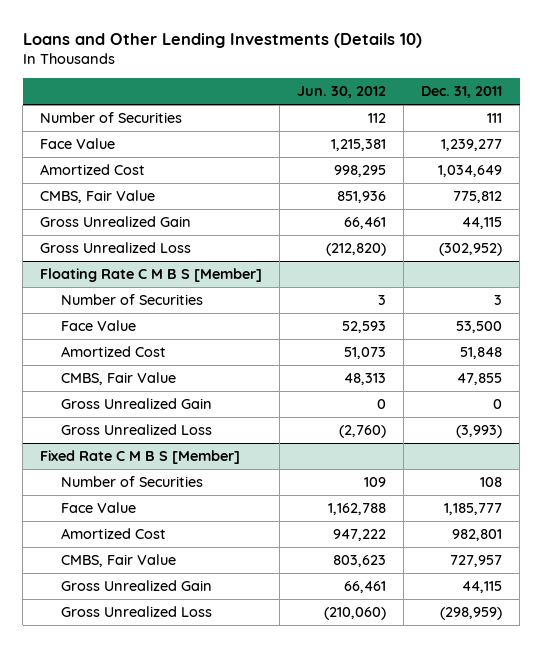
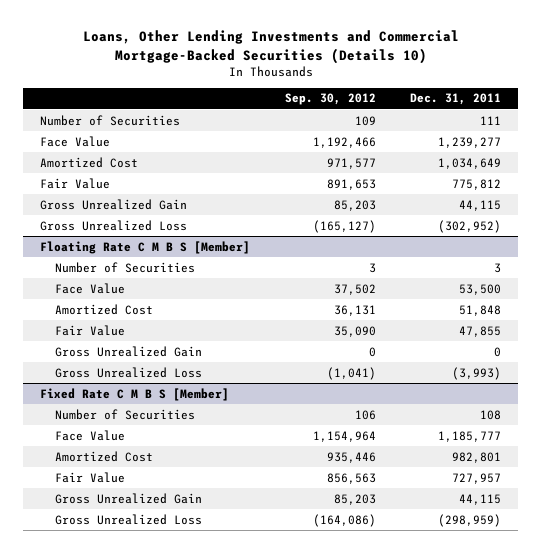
- Loans and Other Lending Investments (Details 10)
+ Loans, Other Lending Investments and Commercial Mortgage-Backed Securities (Details 10)
- | Jun. 30, 2012 | Dec. 31, 2011
+ | Sep. 30, 2012 | Dec. 31, 2011
- CMBS, Fair Value | 851,936 | 775,812
+ Fair Value | 891,653 | 775,812
@ Floating Rate C M B S [Member]
- CMBS, Fair Value | 48,313 | 47,855
+ Fair Value | 35,090 | 47,855
@ Fixed Rate C M B S [Member]
- CMBS, Fair Value | 803,623 | 727,957
+ Fair Value | 856,563 | 727,957

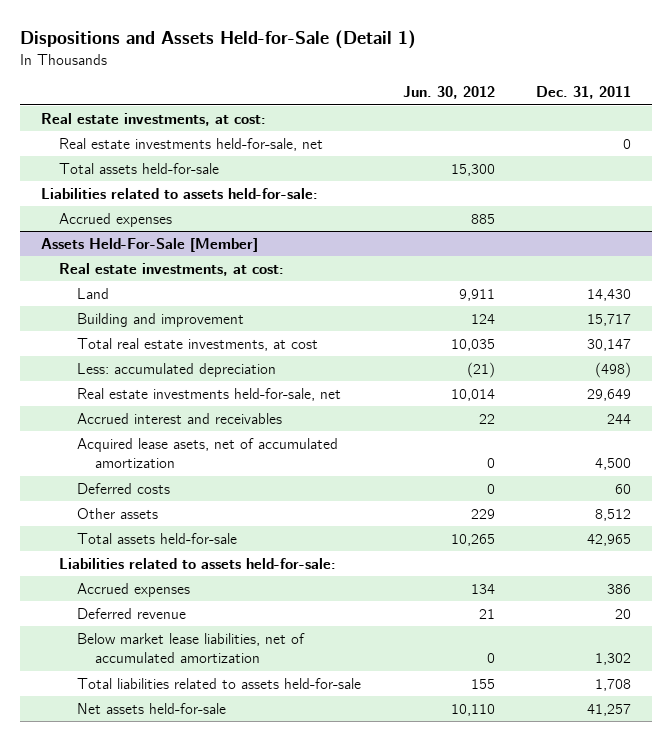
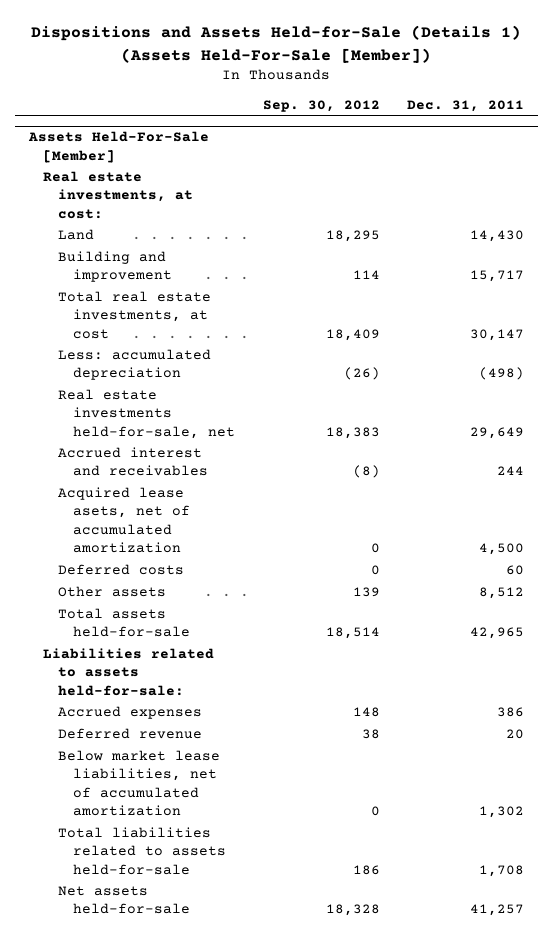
- Dispositions and Assets Held-for-Sale (Detail 1)
+ Dispositions and Assets Held-for-Sale (Details 1) (Assets Held-For-Sale [Member])
- | Jun. 30, 2012 | Dec. 31, 2011
+ | Sep. 30, 2012 | Dec. 31, 2011
- Real estate investments, at cost:
- Real estate investments held-for-sale, net | | 0
- Total assets held-for-sale | 15,300 |
- Liabilities related to assets held-for-sale:
- Accrued expenses | 885 |

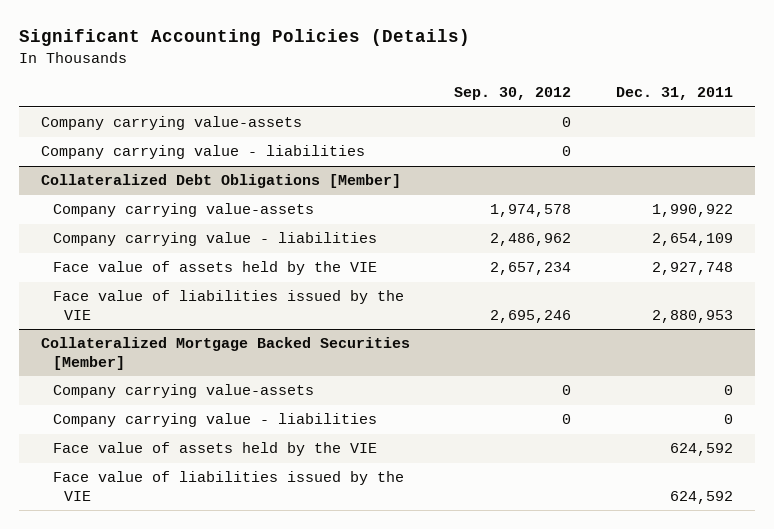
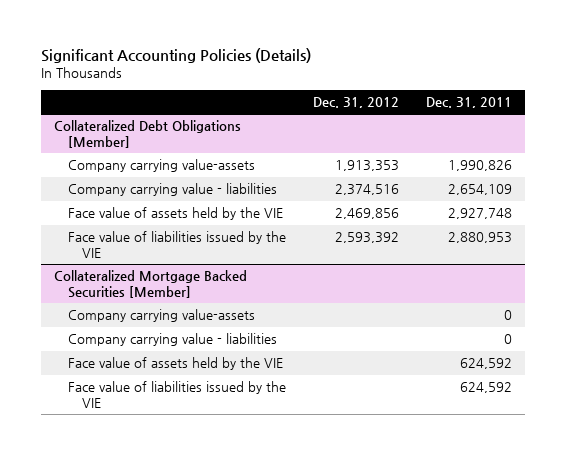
- | Sep. 30, 2012 | Dec. 31, 2011
+ | Dec. 31, 2012 | Dec. 31, 2011
- Company carrying value-assets | 0 |
- Company carrying value - liabilities | 0 |
@ Collateralized Debt Obligations [Member]
- Company carrying value-assets | 1,974,578 | 1,990,922
+ Company carrying value-assets | 1,913,353 | 1,990,826

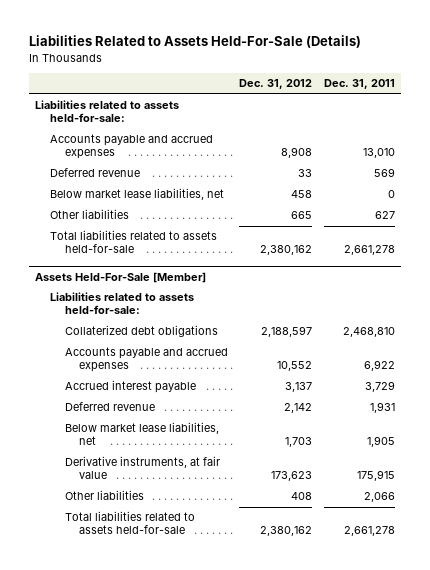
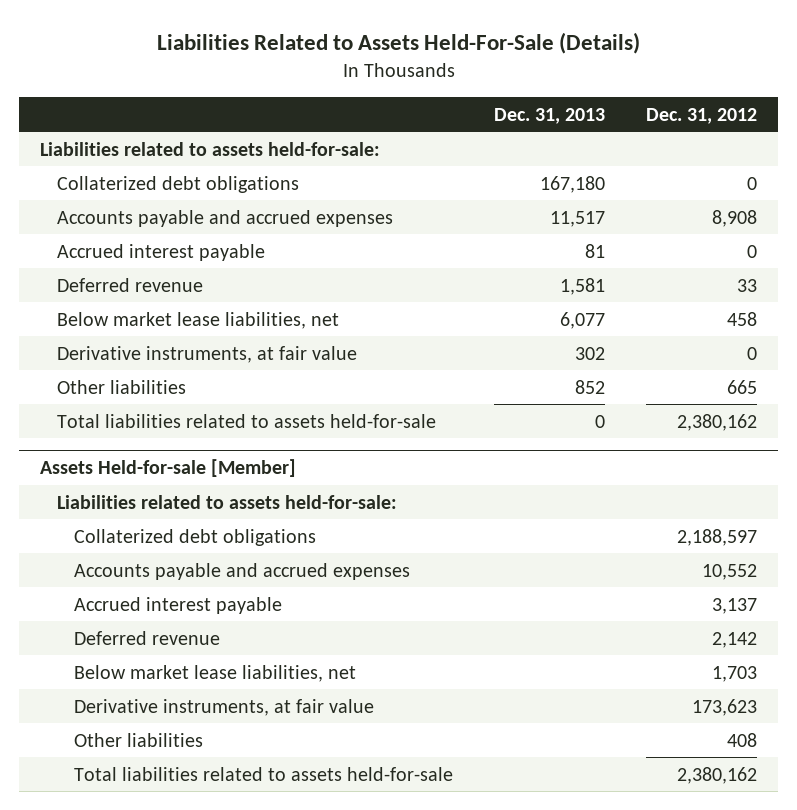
- | Dec. 31, 2012 | Dec. 31, 2011
+ | Dec. 31, 2013 | Dec. 31, 2012
+ Collaterized debt obligations | 167,180 | 0
+ Accrued interest payable | 81 | 0
+ Derivative instruments, at fair value | 302 | 0
- Assets Held-For-Sale [Member]
+ Assets Held-for-sale [Member]

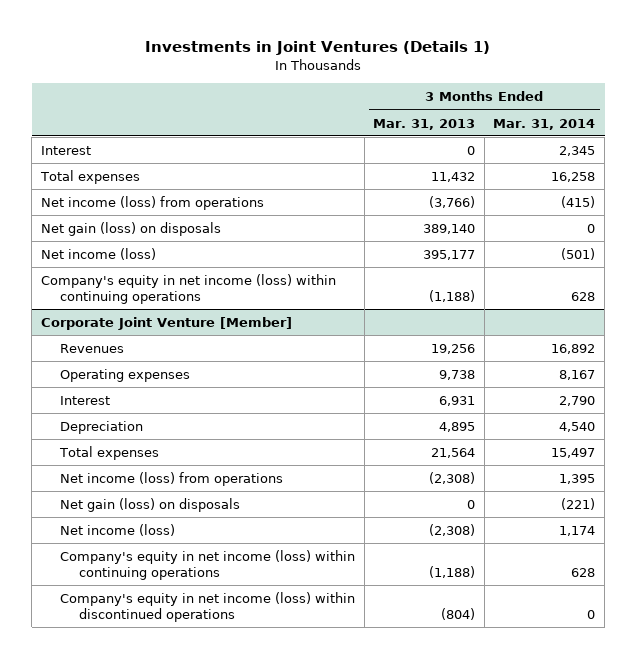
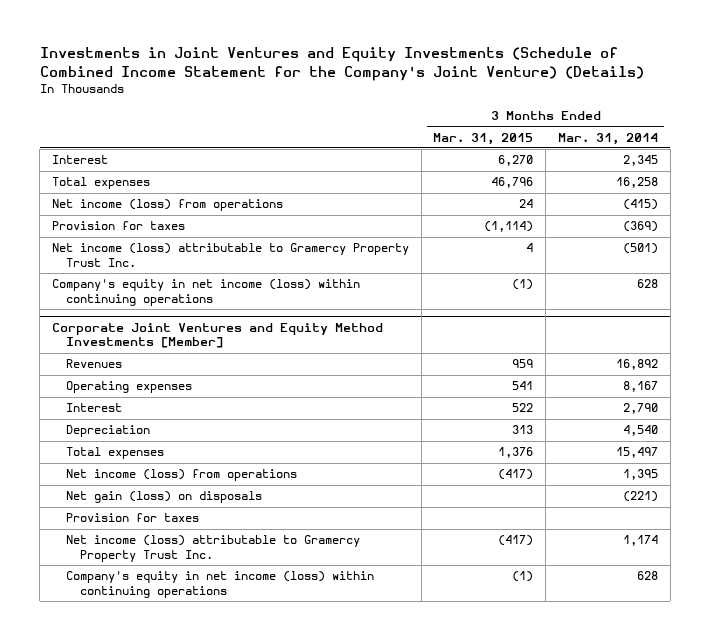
- Investments in Joint Ventures (Details 1)
+ Investments in Joint Ventures and Equity Investments (Schedule of Combined Income Statement for the Company's Joint Venture) (Details)
- | 3 Months Ended Mar. 31, 2013 | 3 Months Ended Mar. 31, 2014
+ | 3 Months Ended Mar. 31, 2015 | 3 Months Ended Mar. 31, 2014
- Net gain (loss) on disposals | 389,140 | 0
- Net income (loss) | 395,177 | (501)
+ Provision for taxes | (1,114) | (369)
+ Net income (loss) attributable to Gramercy Property Trust Inc. | 4 | (501)
- Corporate Joint Venture [Member]
+ Corporate Joint Ventures and Equity Method Investments [Member]
- Net income (loss) | (2,308) | 1,174
+ Provision for taxes
+ Net income (loss) attributable to Gramercy Property Trust Inc. | (417) | 1,174
- Company's equity in net income (loss) within discontinued operations | (804) | 0

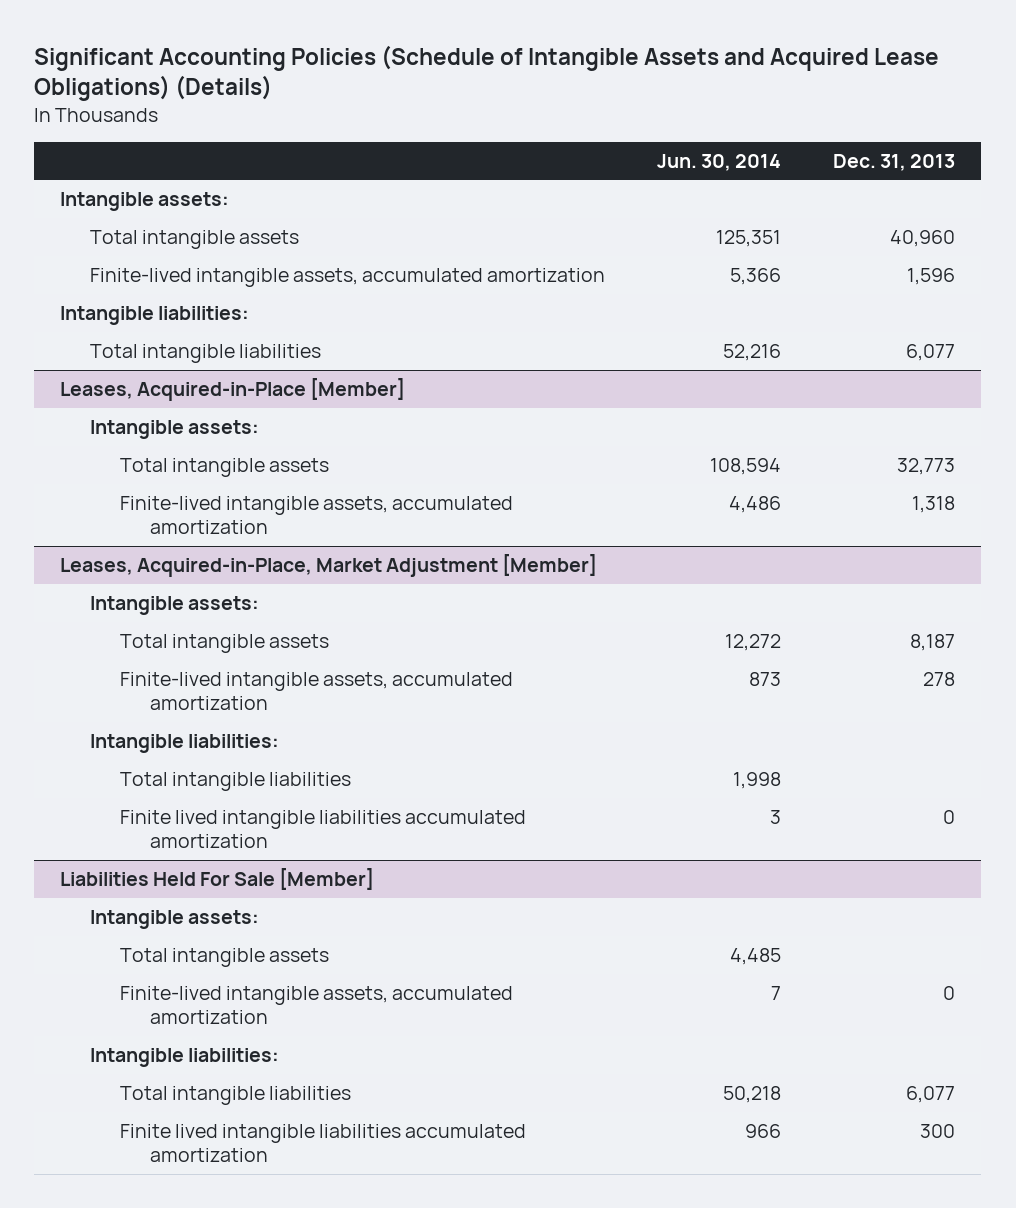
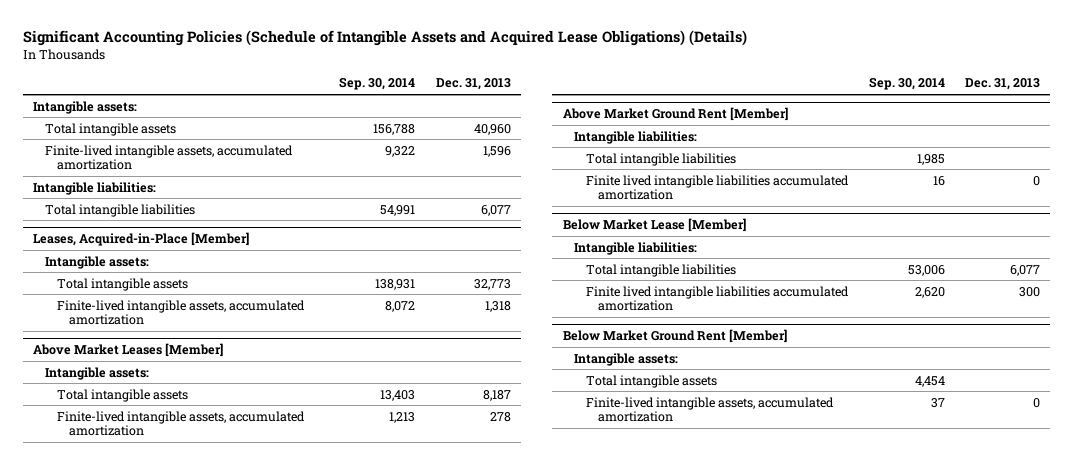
- | Jun. 30, 2014 | Dec. 31, 2013
+ | Sep. 30, 2014 | Dec. 31, 2013
- Leases, Acquired-in-Place, Market Adjustment [Member]
+ Above Market Leases [Member]
+ Above Market Ground Rent [Member]
- Liabilities Held For Sale [Member]
- Intangible assets:
- Total intangible assets | 4,485 |
- Finite-lived intangible assets, accumulated amortization | 7 | 0
+ Below Market Lease [Member]
+ Below Market Ground Rent [Member]
+ Intangible assets:
+ Total intangible assets | 4,454 |
+ Finite-lived intangible assets, accumulated amortization | 37 | 0

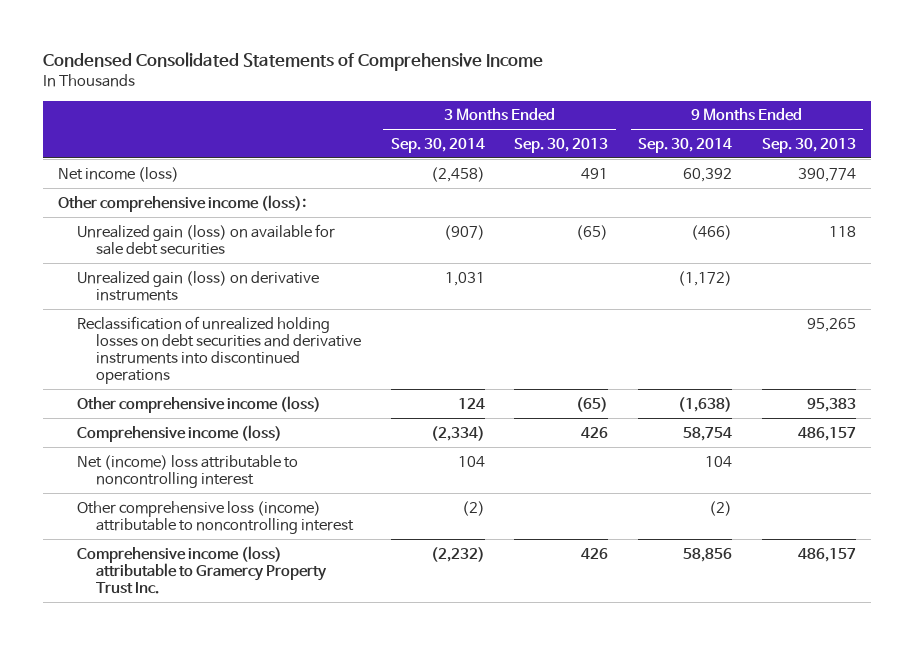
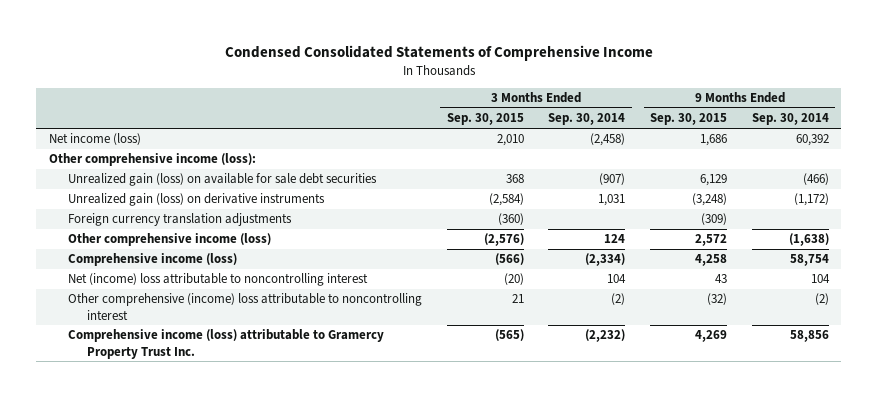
- | 3 Months Ended Sep. 30, 2014 | 3 Months Ended Sep. 30, 2013 | 9 Months Ended Sep. 30, 2014 | 9 Months Ended Sep. 30, 2013
+ | 3 Months Ended Sep. 30, 2015 | 3 Months Ended Sep. 30, 2014 | 9 Months Ended Sep. 30, 2015 | 9 Months Ended Sep. 30, 2014
- Reclassification of unrealized holding losses on debt securities and derivative instruments into discontinued operations | | | | 95,265
+ Foreign currency translation adjustments | (360) | | (309) |
- Other comprehensive loss (income) attributable to noncontrolling interest | (2) | | (2) |
+ Other comprehensive (income) loss attributable to noncontrolling interest | 21 | (2) | (32) | (2)

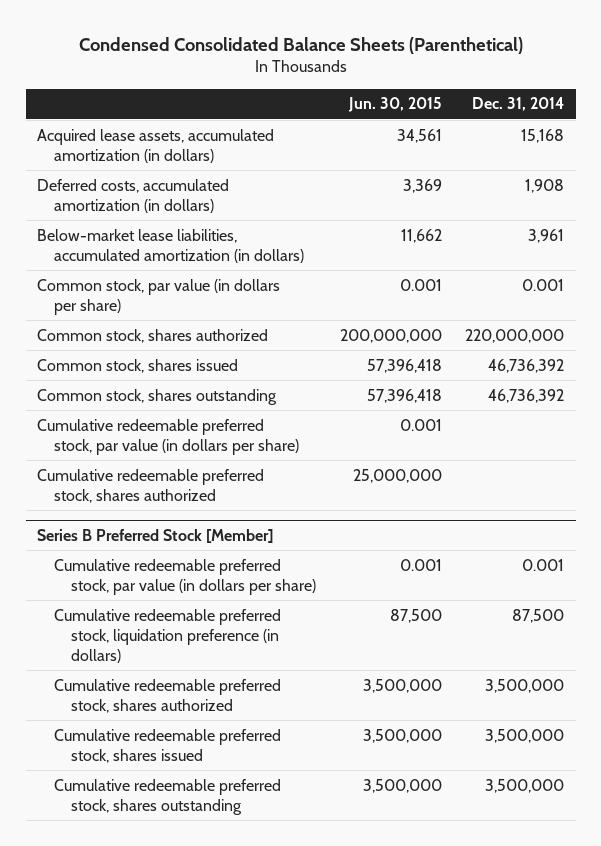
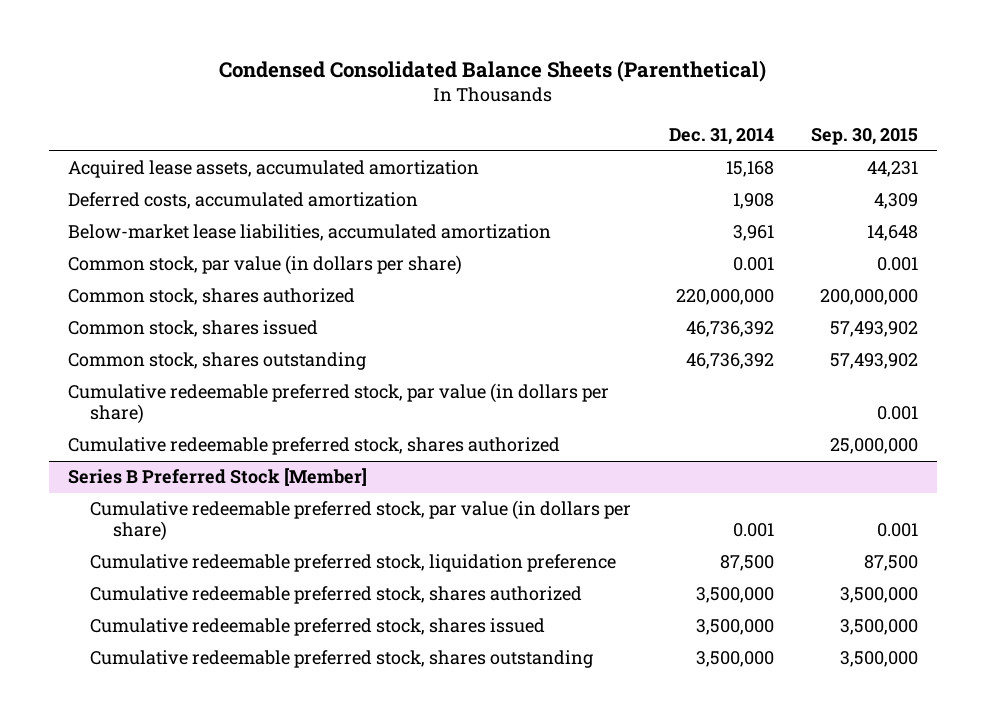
- | Jun. 30, 2015 | Dec. 31, 2014
+ | Dec. 31, 2014 | Sep. 30, 2015
- Acquired lease assets, accumulated amortization (in dollars) | 34,561 | 15,168
- Deferred costs, accumulated amortization (in dollars) | 3,369 | 1,908
- Below-market lease liabilities, accumulated amortization (in dollars) | 11,662 | 3,961
+ Acquired lease assets, accumulated amortization | 15,168 | 44,231
+ Deferred costs, accumulated amortization | 1,908 | 4,309
+ Below-market lease liabilities, accumulated amortization | 3,961 | 14,648
@ Series B Preferred Stock [Member]
- Cumulative redeemable preferred stock, liquidation preference (in dollars) | 87,500 | 87,500
+ Cumulative redeemable preferred stock, liquidation preference | 87,500 | 87,500

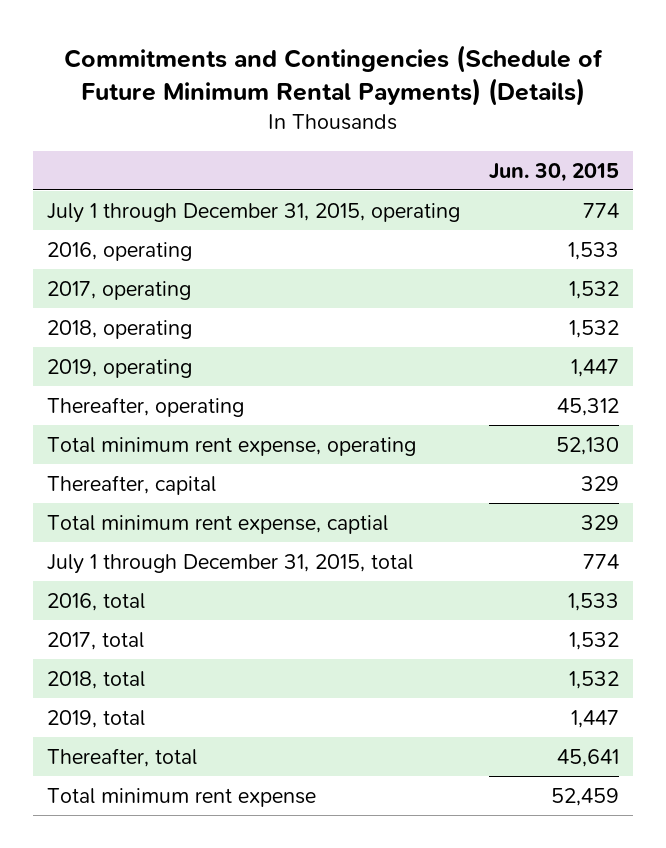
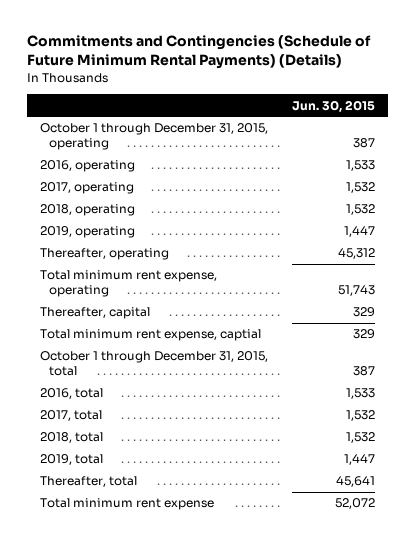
- July 1 through December 31, 2015, operating | 774
+ October 1 through December 31, 2015, operating | 387
- Total minimum rent expense, operating | 52,130
+ Total minimum rent expense, operating | 51,743
- July 1 through December 31, 2015, total | 774
+ October 1 through December 31, 2015, total | 387
- Total minimum rent expense | 52,459
+ Total minimum rent expense | 52,072

